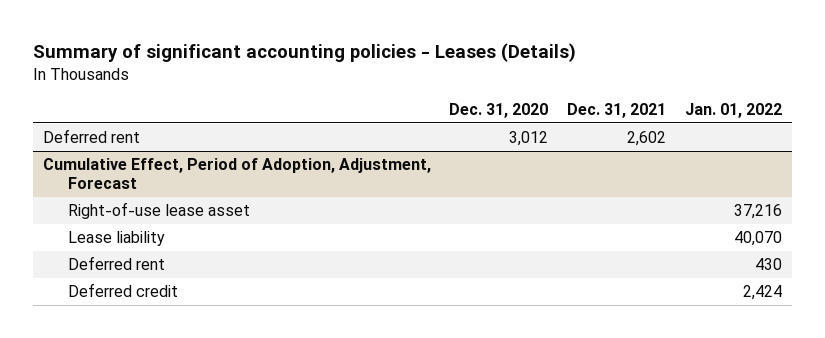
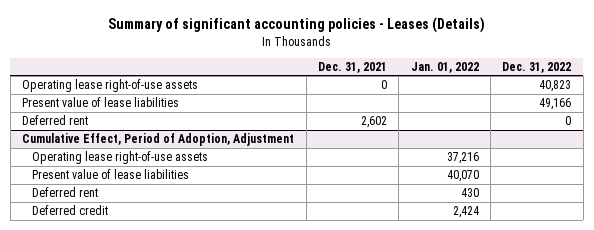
- | Dec. 31, 2020 | Dec. 31, 2021 | Jan. 01, 2022
+ | Dec. 31, 2021 | Jan. 01, 2022 | Dec. 31, 2022
+ Operating lease right-of-use assets | 0 | | 40,823
+ Present value of lease liabilities | | | 49,166
- Cumulative Effect, Period of Adoption, Adjustment, Forecast
- Right-of-use lease asset | | | 37,216
- Lease liability | | | 40,070
+ Cumulative Effect, Period of Adoption, Adjustment
+ Operating lease right-of-use assets | | 37,216 |
+ Present value of lease liabilities | | 40,070 |

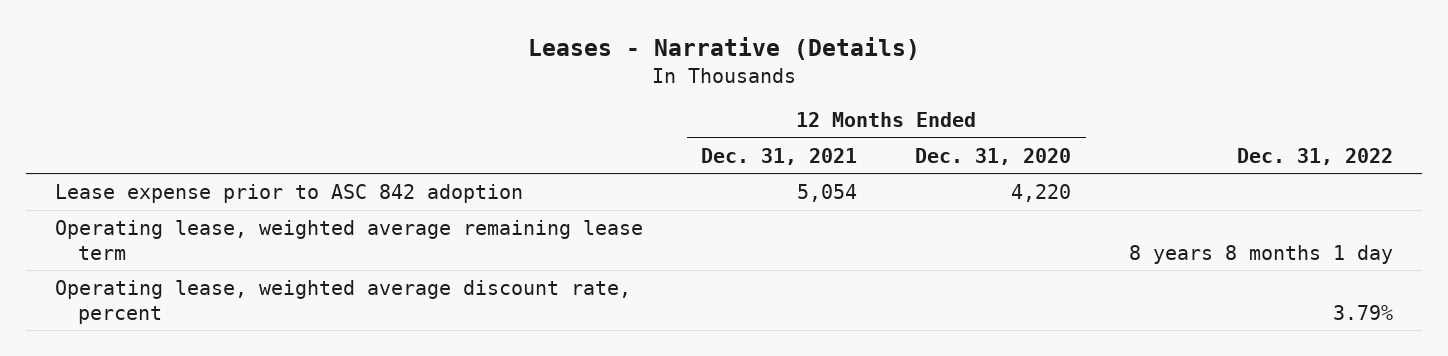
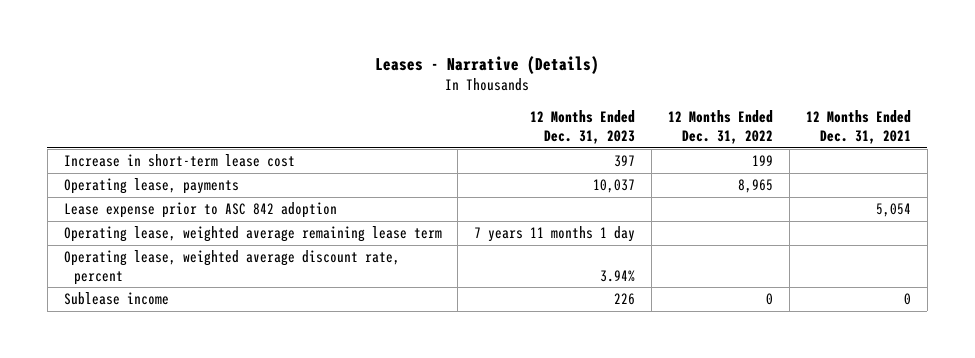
- | 12 Months Ended Dec. 31, 2021 | 12 Months Ended Dec. 31, 2020 | Dec. 31, 2022
+ | 12 Months Ended Dec. 31, 2023 | 12 Months Ended Dec. 31, 2022 | 12 Months Ended Dec. 31, 2021
+ Increase in short-term lease cost | 397 | 199 |
+ Operating lease, payments | 10,037 | 8,965 |
+ Sublease income | 226 | 0 | 0

